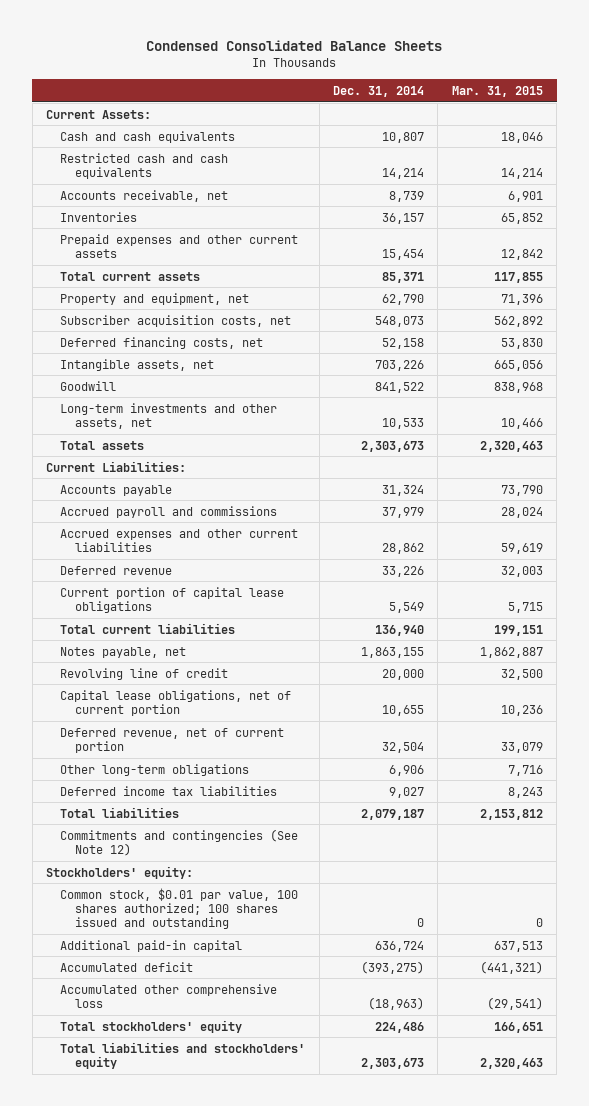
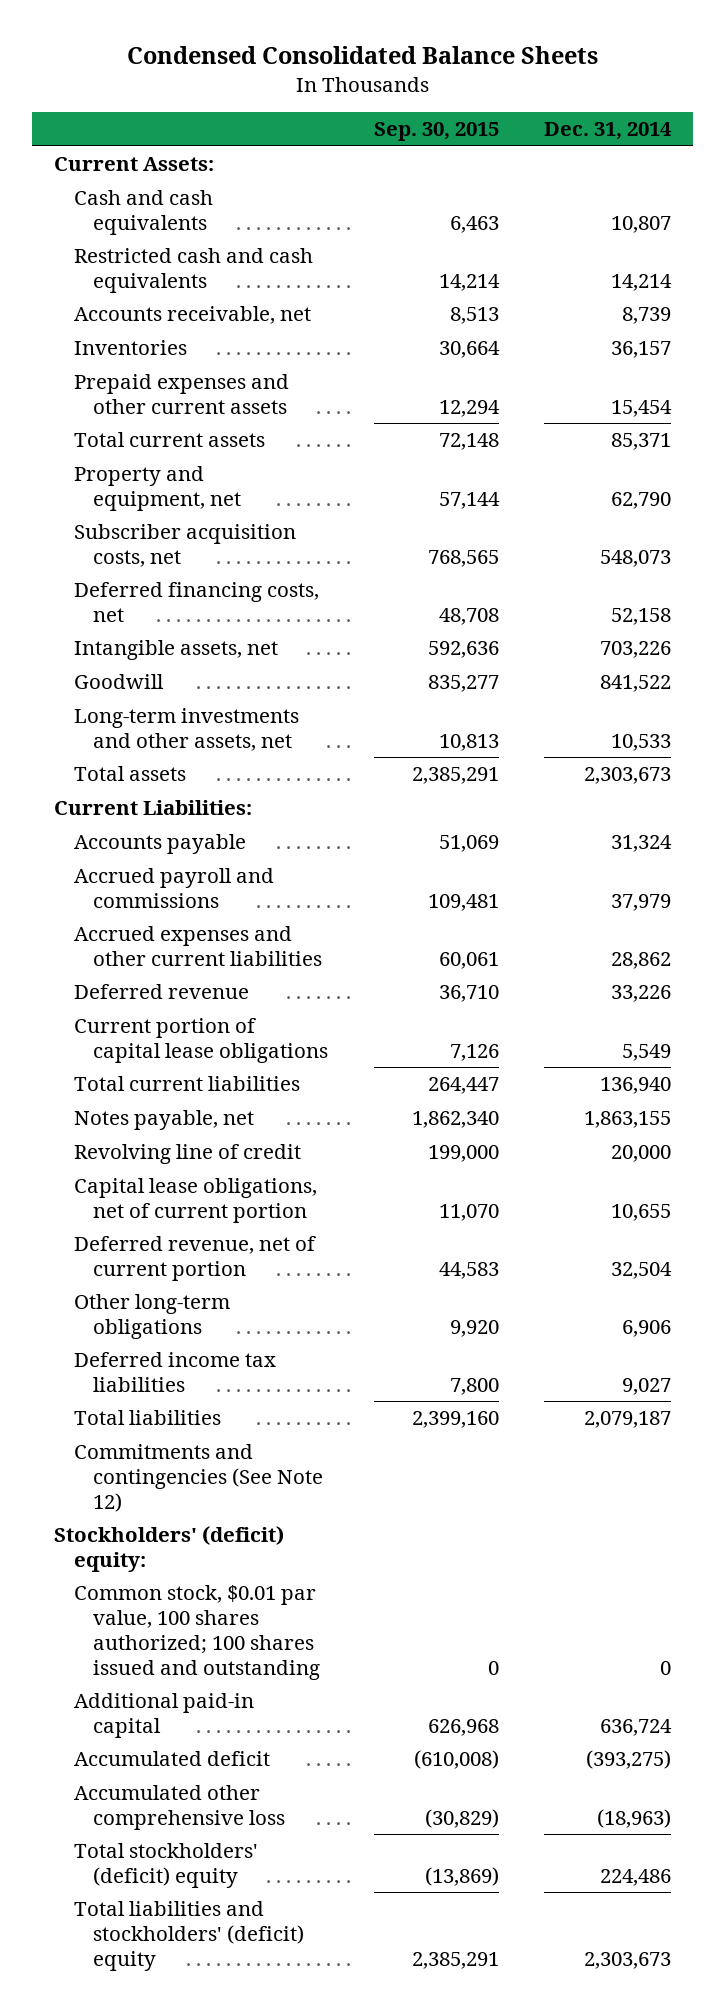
- | Dec. 31, 2014 | Mar. 31, 2015
+ | Sep. 30, 2015 | Dec. 31, 2014
- Stockholders' equity:
+ Stockholders' (deficit) equity:
- Total stockholders' equity | 224,486 | 166,651
- Total liabilities and stockholders' equity | 2,303,673 | 2,320,463
+ Total stockholders' (deficit) equity | (13,869) | 224,486
+ Total liabilities and stockholders' (deficit) equity | 2,385,291 | 2,303,673

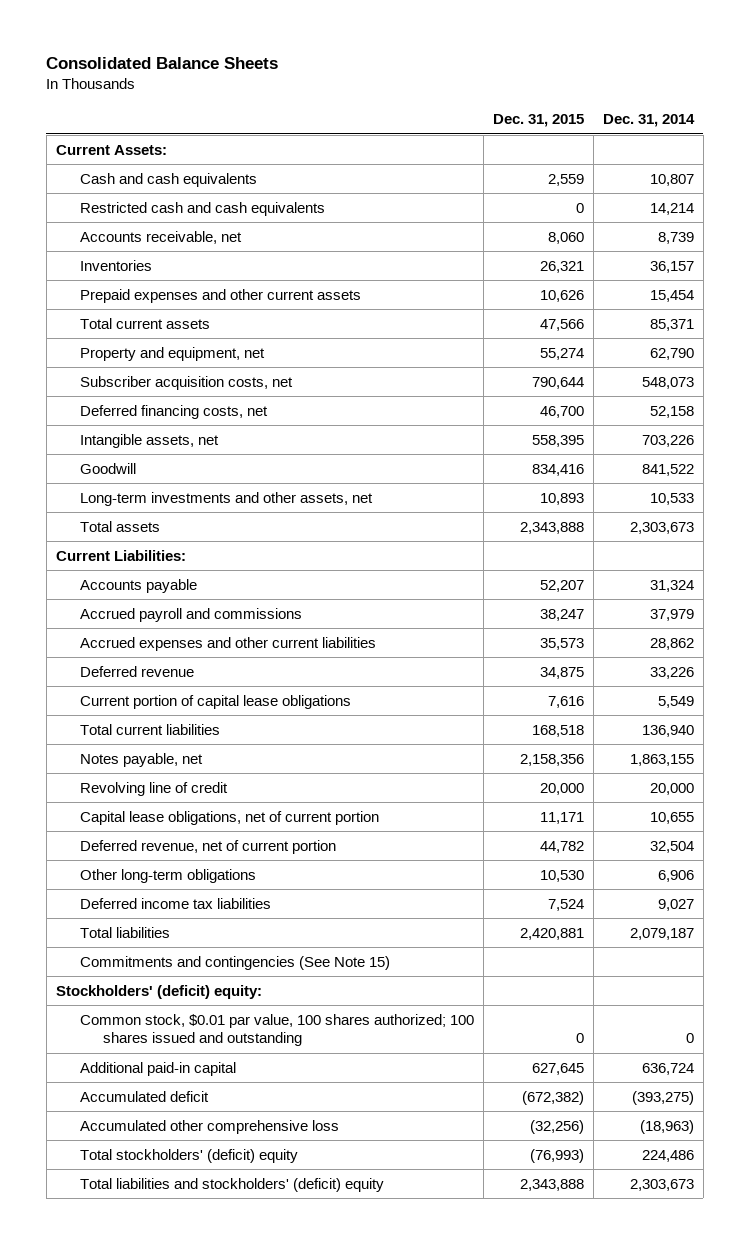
- Condensed Consolidated Balance Sheets
+ Consolidated Balance Sheets
- | Sep. 30, 2015 | Dec. 31, 2014
+ | Dec. 31, 2015 | Dec. 31, 2014
- Commitments and contingencies (See Note 12)
+ Commitments and contingencies (See Note 15)

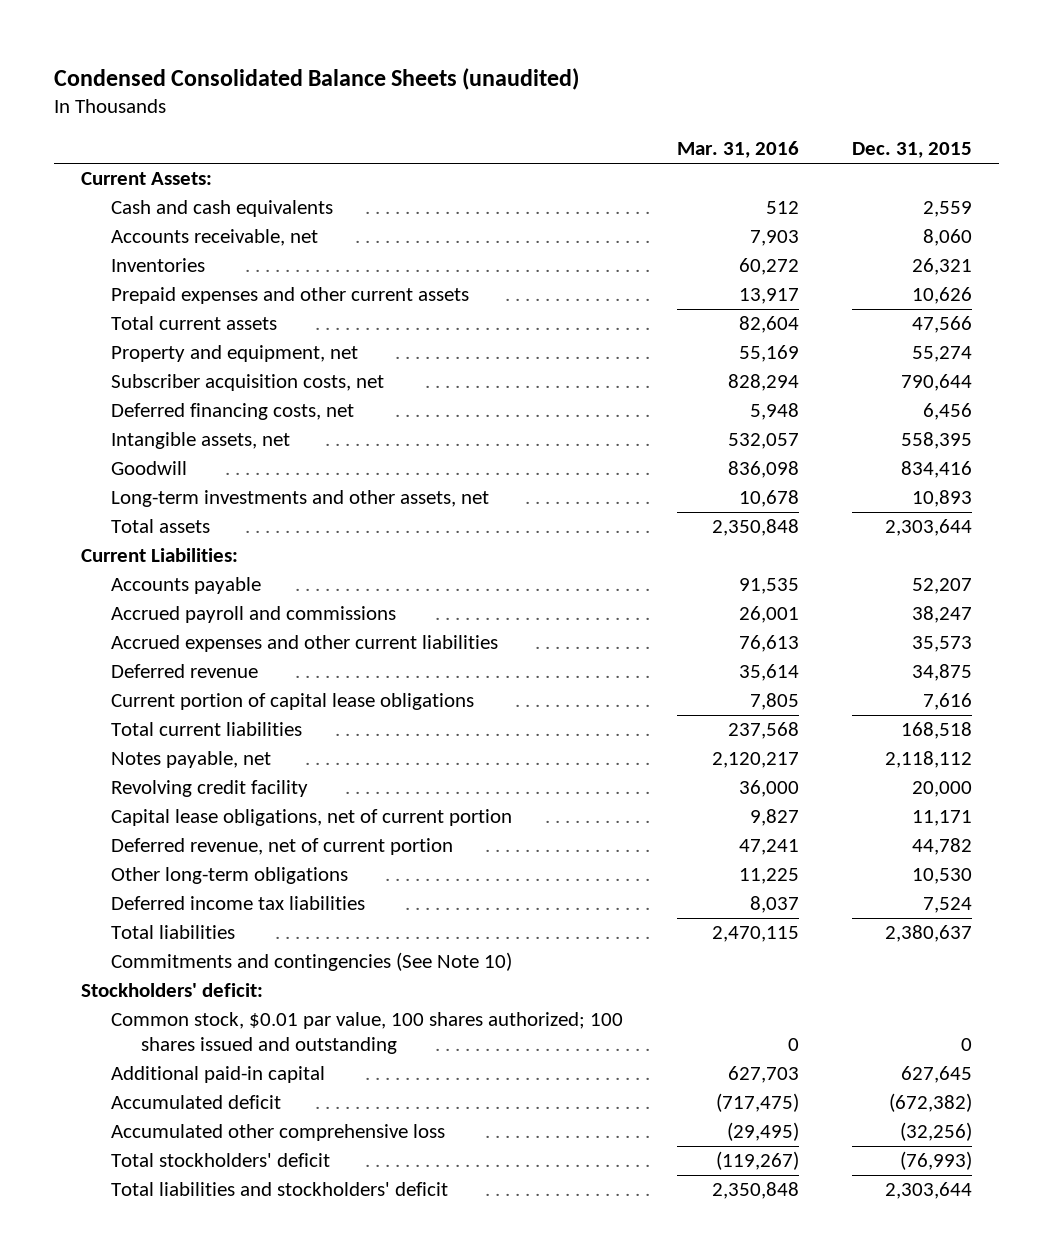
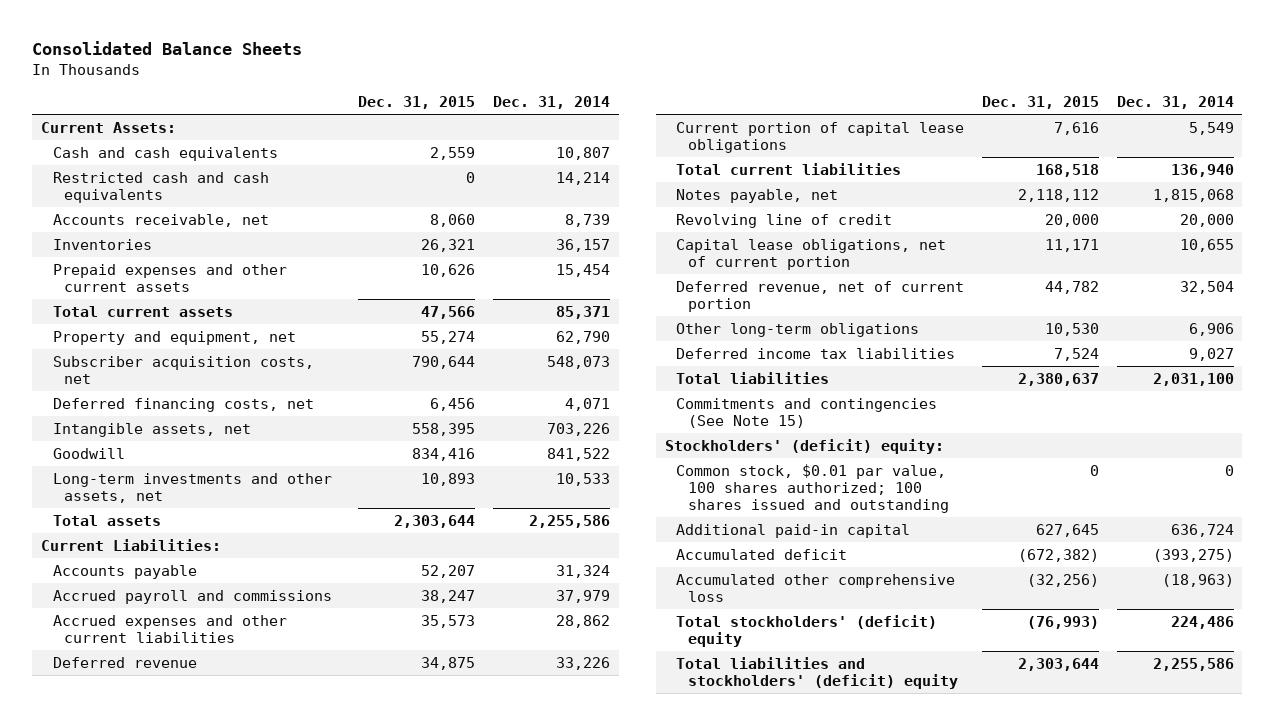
- Condensed Consolidated Balance Sheets (unaudited)
+ Consolidated Balance Sheets
- | Mar. 31, 2016 | Dec. 31, 2015
+ | Dec. 31, 2015 | Dec. 31, 2014
+ Restricted cash and cash equivalents | 0 | 14,214
- Revolving credit facility | 36,000 | 20,000
+ Revolving line of credit | 20,000 | 20,000
- Commitments and contingencies (See Note 10)
- Stockholders' deficit:
+ Commitments and contingencies (See Note 15)
+ Stockholders' (deficit) equity:
- Total stockholders' deficit | (119,267) | (76,993)
- Total liabilities and stockholders' deficit | 2,350,848 | 2,303,644
+ Total stockholders' (deficit) equity | (76,993) | 224,486
+ Total liabilities and stockholders' (deficit) equity | 2,303,644 | 2,255,586

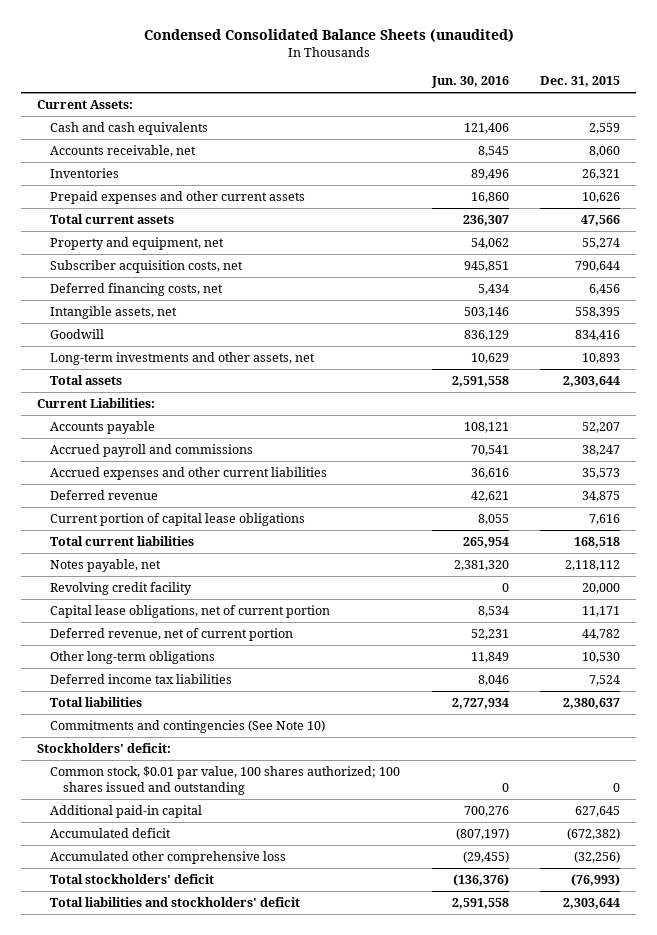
- Consolidated Balance Sheets
+ Condensed Consolidated Balance Sheets (unaudited)
- | Dec. 31, 2015 | Dec. 31, 2014
+ | Jun. 30, 2016 | Dec. 31, 2015
- Restricted cash and cash equivalents | 0 | 14,214
- Revolving line of credit | 20,000 | 20,000
+ Revolving credit facility | 0 | 20,000
- Commitments and contingencies (See Note 15)
- Stockholders' (deficit) equity:
+ Commitments and contingencies (See Note 10)
+ Stockholders' deficit:
- Total stockholders' (deficit) equity | (76,993) | 224,486
- Total liabilities and stockholders' (deficit) equity | 2,303,644 | 2,255,586
+ Total stockholders' deficit | (136,376) | (76,993)
+ Total liabilities and stockholders' deficit | 2,591,558 | 2,303,644

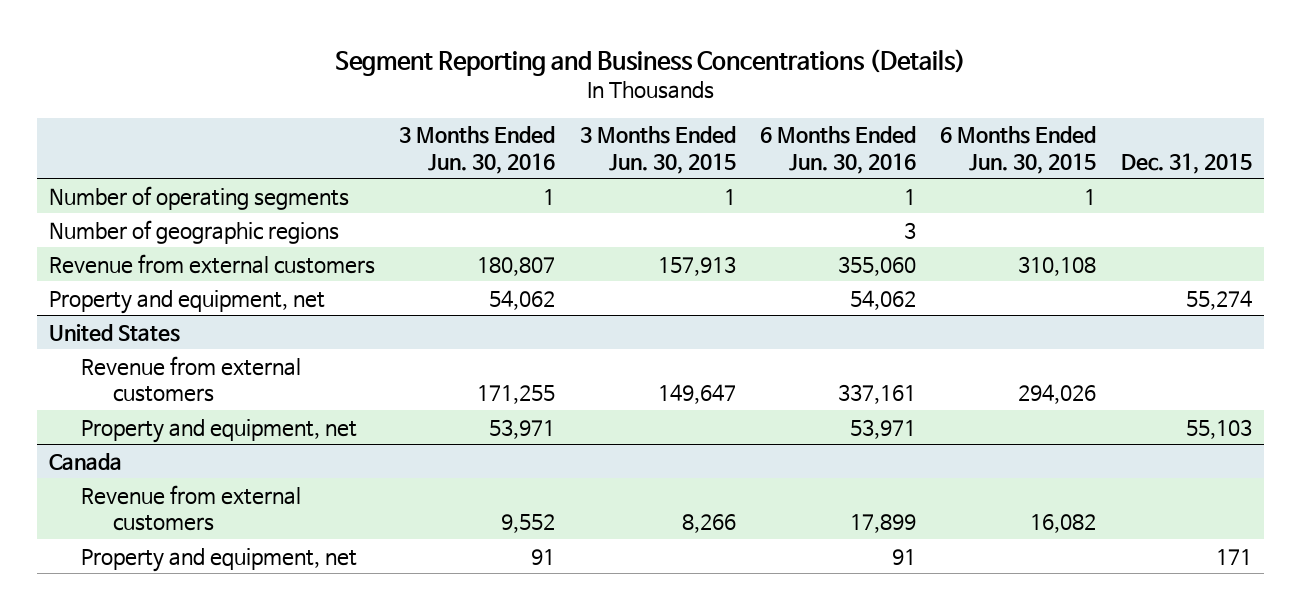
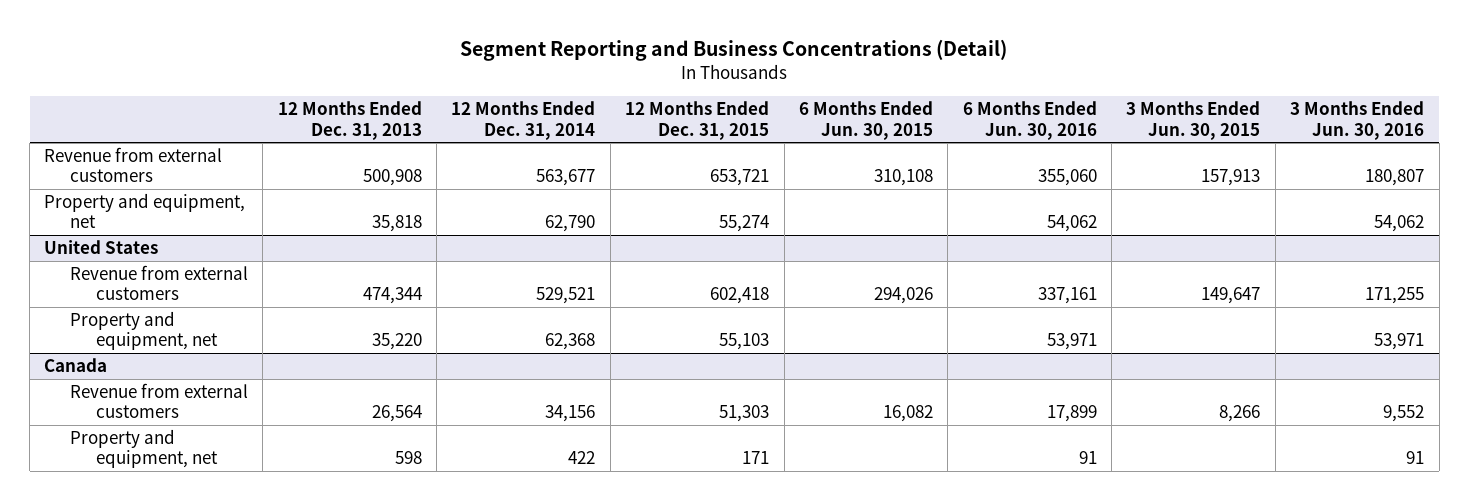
- Segment Reporting and Business Concentrations (Details)
+ Segment Reporting and Business Concentrations (Detail)
- | 3 Months Ended Jun. 30, 2016 | 3 Months Ended Jun. 30, 2015 | 6 Months Ended Jun. 30, 2016 | 6 Months Ended Jun. 30, 2015 | Dec. 31, 2015
+ | 12 Months Ended Dec. 31, 2013 | 12 Months Ended Dec. 31, 2014 | 12 Months Ended Dec. 31, 2015 | 6 Months Ended Jun. 30, 2015 | 6 Months Ended Jun. 30, 2016 | 3 Months Ended Jun. 30, 2015 | 3 Months Ended Jun. 30, 2016
- Number of operating segments | 1 | 1 | 1 | 1 |
- Number of geographic regions | | | 3 | |

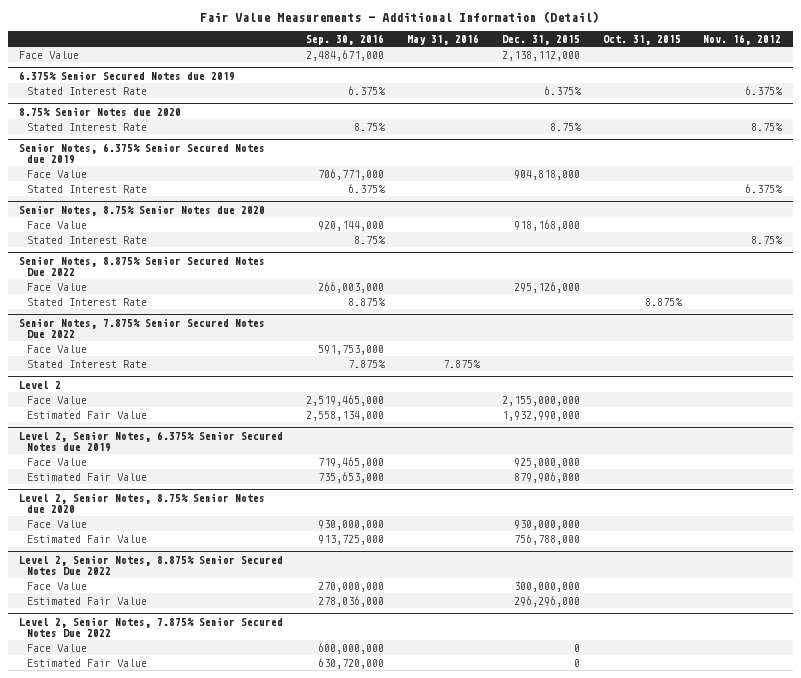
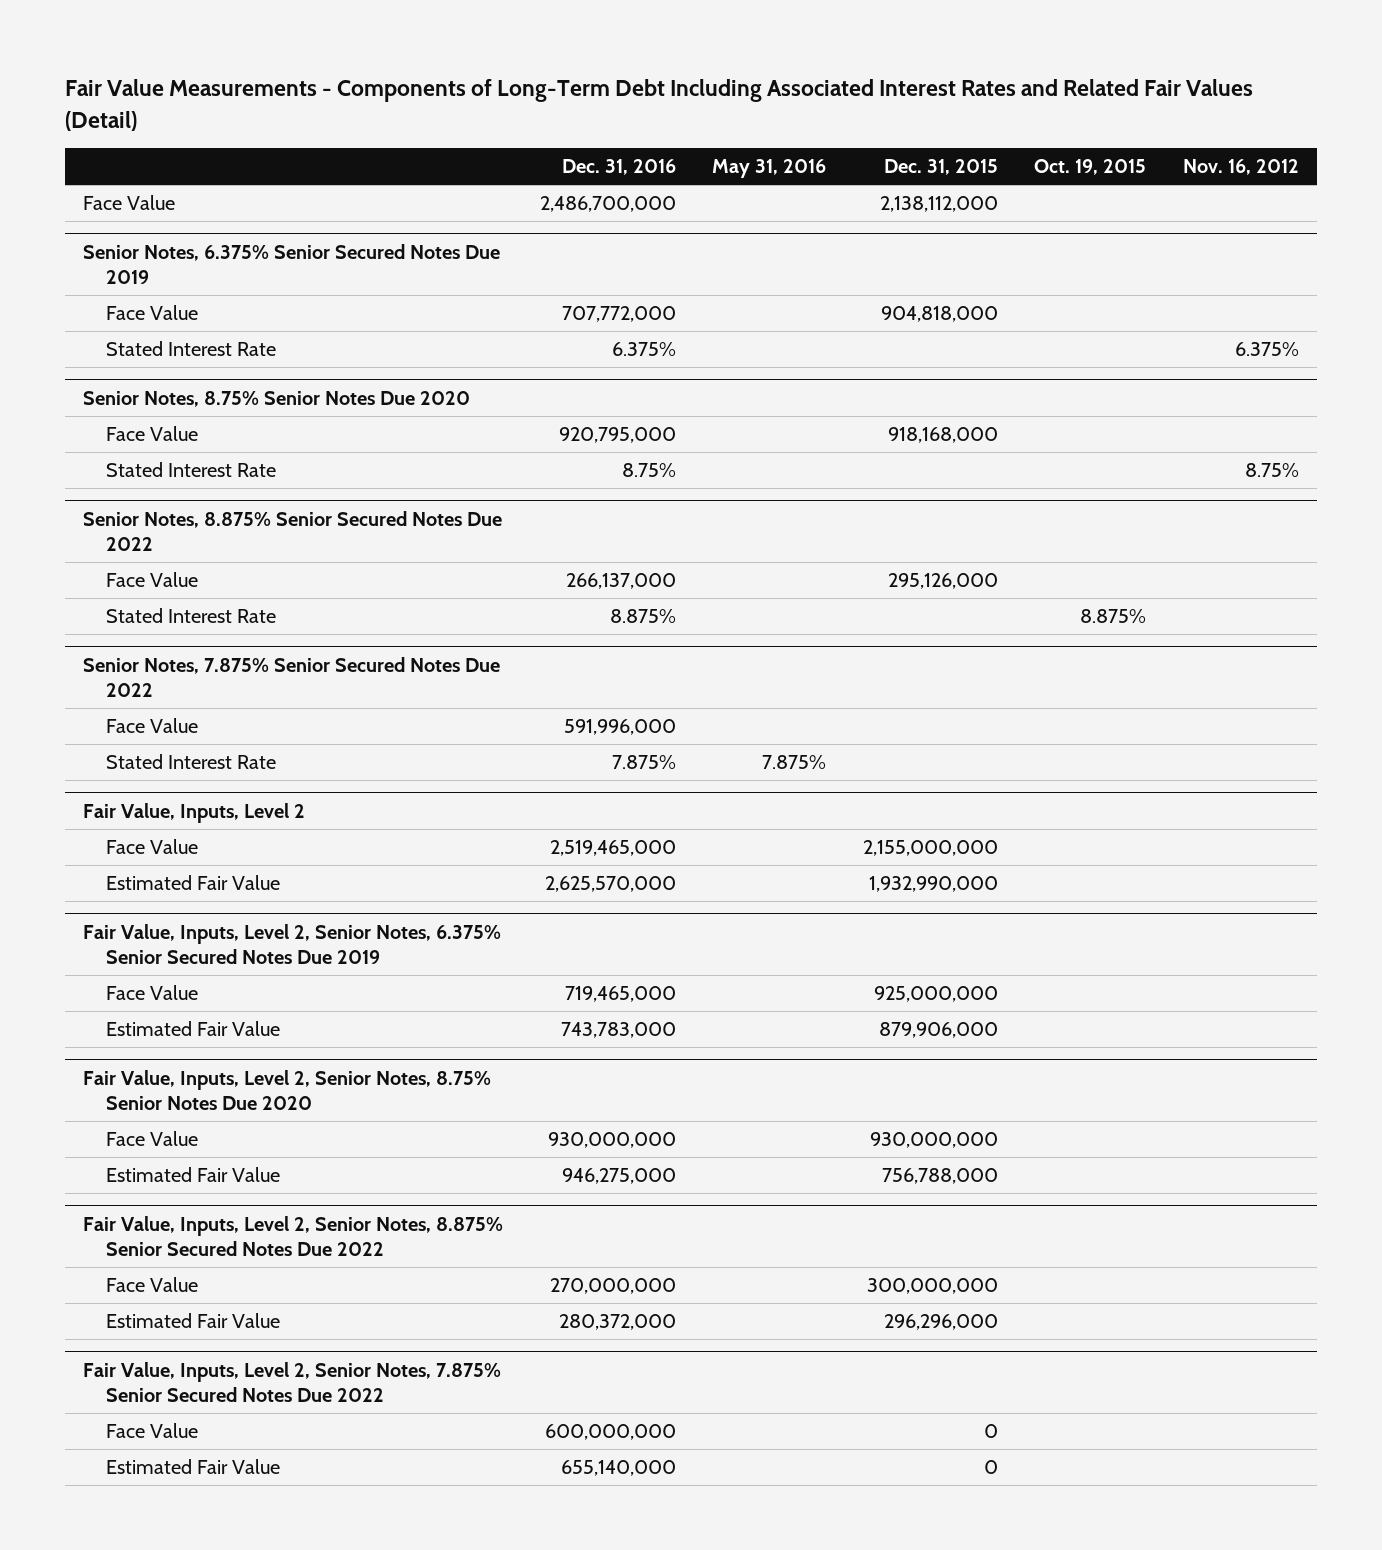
- Fair Value Measurements - Additional Information (Detail)
+ Fair Value Measurements - Components of Long-Term Debt Including Associated Interest Rates and Related Fair Values (Detail)
- | Sep. 30, 2016 | May 31, 2016 | Dec. 31, 2015 | Oct. 31, 2015 | Nov. 16, 2012
+ | Dec. 31, 2016 | May 31, 2016 | Dec. 31, 2015 | Oct. 19, 2015 | Nov. 16, 2012
- 6.375% Senior Secured Notes due 2019
- Stated Interest Rate | 6.375% | | 6.375% | | 6.375%
- 8.75% Senior Notes due 2020
- Stated Interest Rate | 8.75% | | 8.75% | | 8.75%
- Senior Notes, 6.375% Senior Secured Notes due 2019
+ Senior Notes, 6.375% Senior Secured Notes Due 2019
- Senior Notes, 8.75% Senior Notes due 2020
+ Senior Notes, 8.75% Senior Notes Due 2020
- Level 2
+ Fair Value, Inputs, Level 2
- Level 2, Senior Notes, 6.375% Senior Secured Notes due 2019
+ Fair Value, Inputs, Level 2, Senior Notes, 6.375% Senior Secured Notes Due 2019
- Level 2, Senior Notes, 8.75% Senior Notes due 2020
+ Fair Value, Inputs, Level 2, Senior Notes, 8.75% Senior Notes Due 2020
- Level 2, Senior Notes, 8.875% Senior Secured Notes Due 2022
+ Fair Value, Inputs, Level 2, Senior Notes, 8.875% Senior Secured Notes Due 2022
- Level 2, Senior Notes, 7.875% Senior Secured Notes Due 2022
+ Fair Value, Inputs, Level 2, Senior Notes, 7.875% Senior Secured Notes Due 2022

